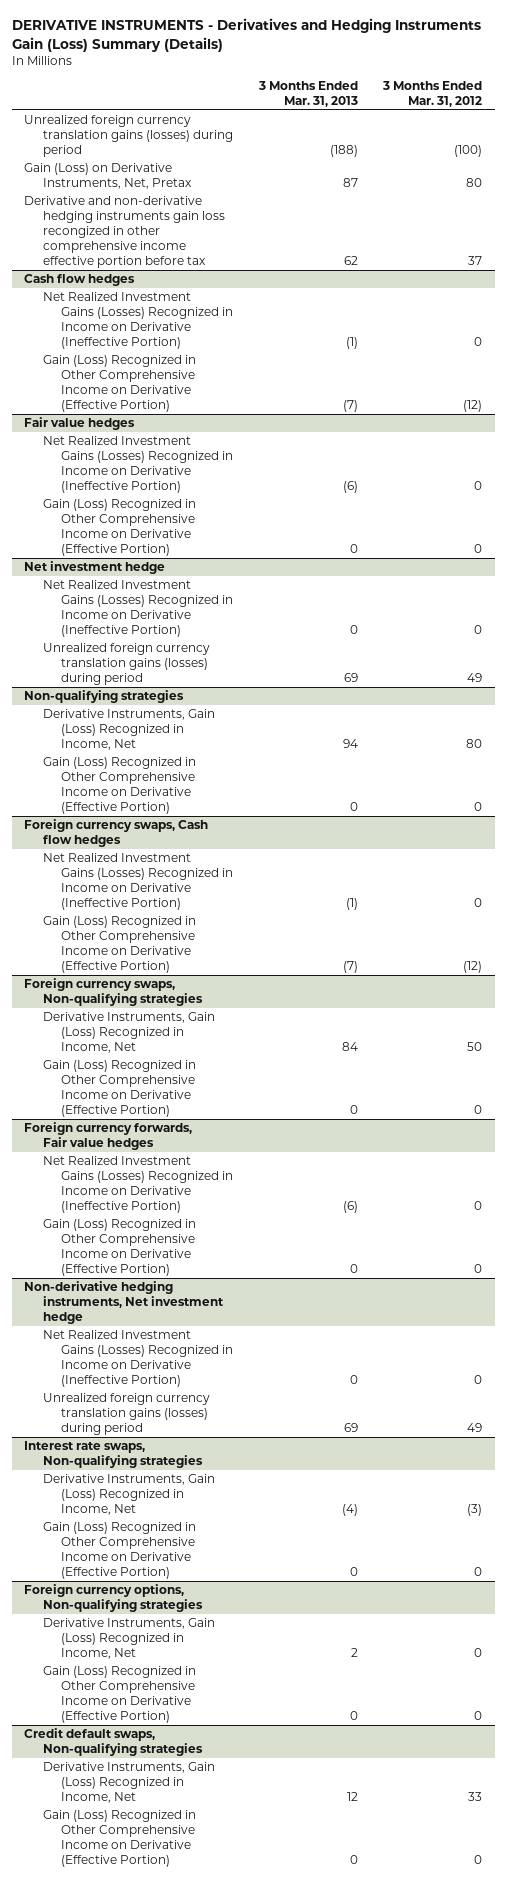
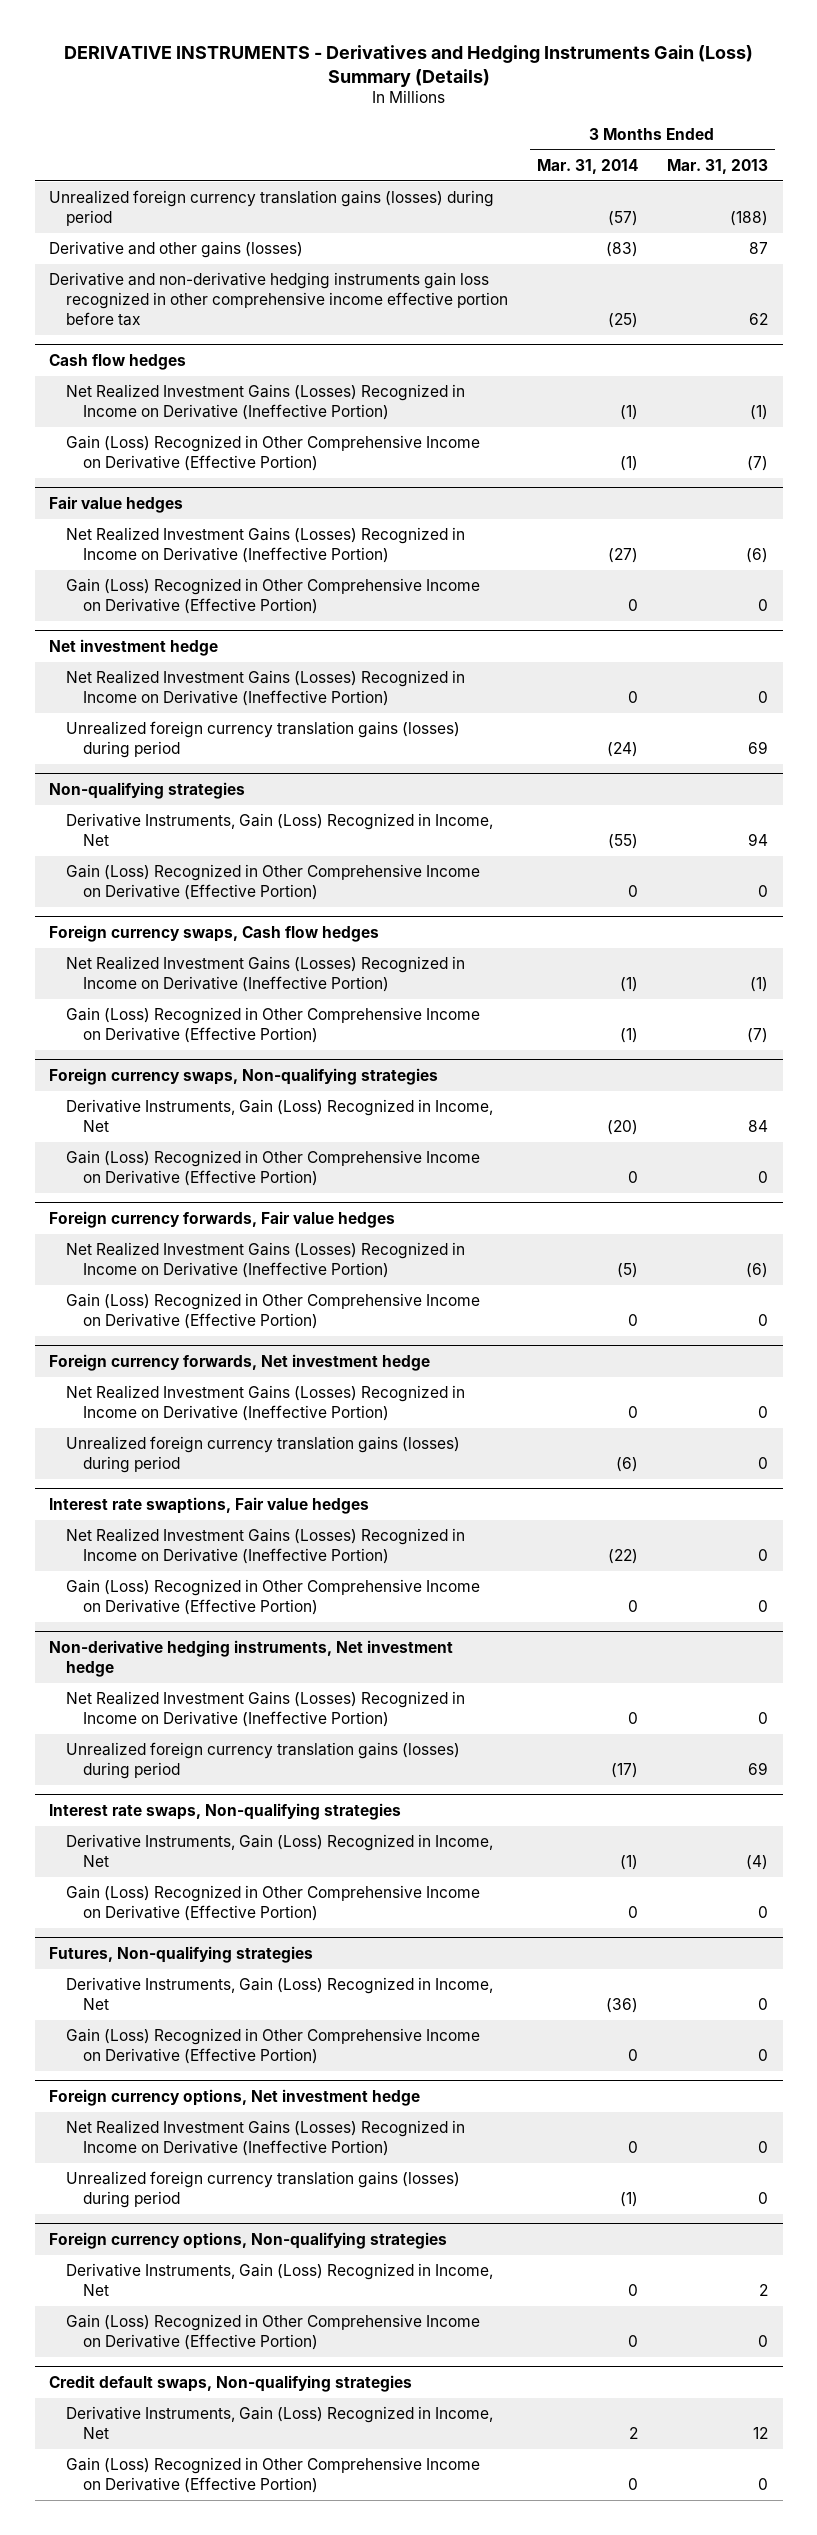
- | 3 Months Ended Mar. 31, 2013 | 3 Months Ended Mar. 31, 2012
+ | 3 Months Ended Mar. 31, 2014 | 3 Months Ended Mar. 31, 2013
- Gain (Loss) on Derivative Instruments, Net, Pretax | 87 | 80
- Derivative and non-derivative hedging instruments gain loss recongized in other comprehensive income effective portion before tax | 62 | 37
+ Derivative and other gains (losses) | (83) | 87
+ Derivative and non-derivative hedging instruments gain loss recognized in other comprehensive income effective portion before tax | (25) | 62
+ Foreign currency forwards, Net investment hedge
+ Net Realized Investment Gains (Losses) Recognized in Income on Derivative (Ineffective Portion) | 0 | 0
+ Unrealized foreign currency translation gains (losses) during period | (6) | 0
+ Interest rate swaptions, Fair value hedges
+ Net Realized Investment Gains (Losses) Recognized in Income on Derivative (Ineffective Portion) | (22) | 0
+ Gain (Loss) Recognized in Other Comprehensive Income on Derivative (Effective Portion) | 0 | 0
+ Futures, Non-qualifying strategies
+ Derivative Instruments, Gain (Loss) Recognized in Income, Net | (36) | 0
+ Gain (Loss) Recognized in Other Comprehensive Income on Derivative (Effective Portion) | 0 | 0
+ Foreign currency options, Net investment hedge
+ Net Realized Investment Gains (Losses) Recognized in Income on Derivative (Ineffective Portion) | 0 | 0
+ Unrealized foreign currency translation gains (losses) during period | (1) | 0

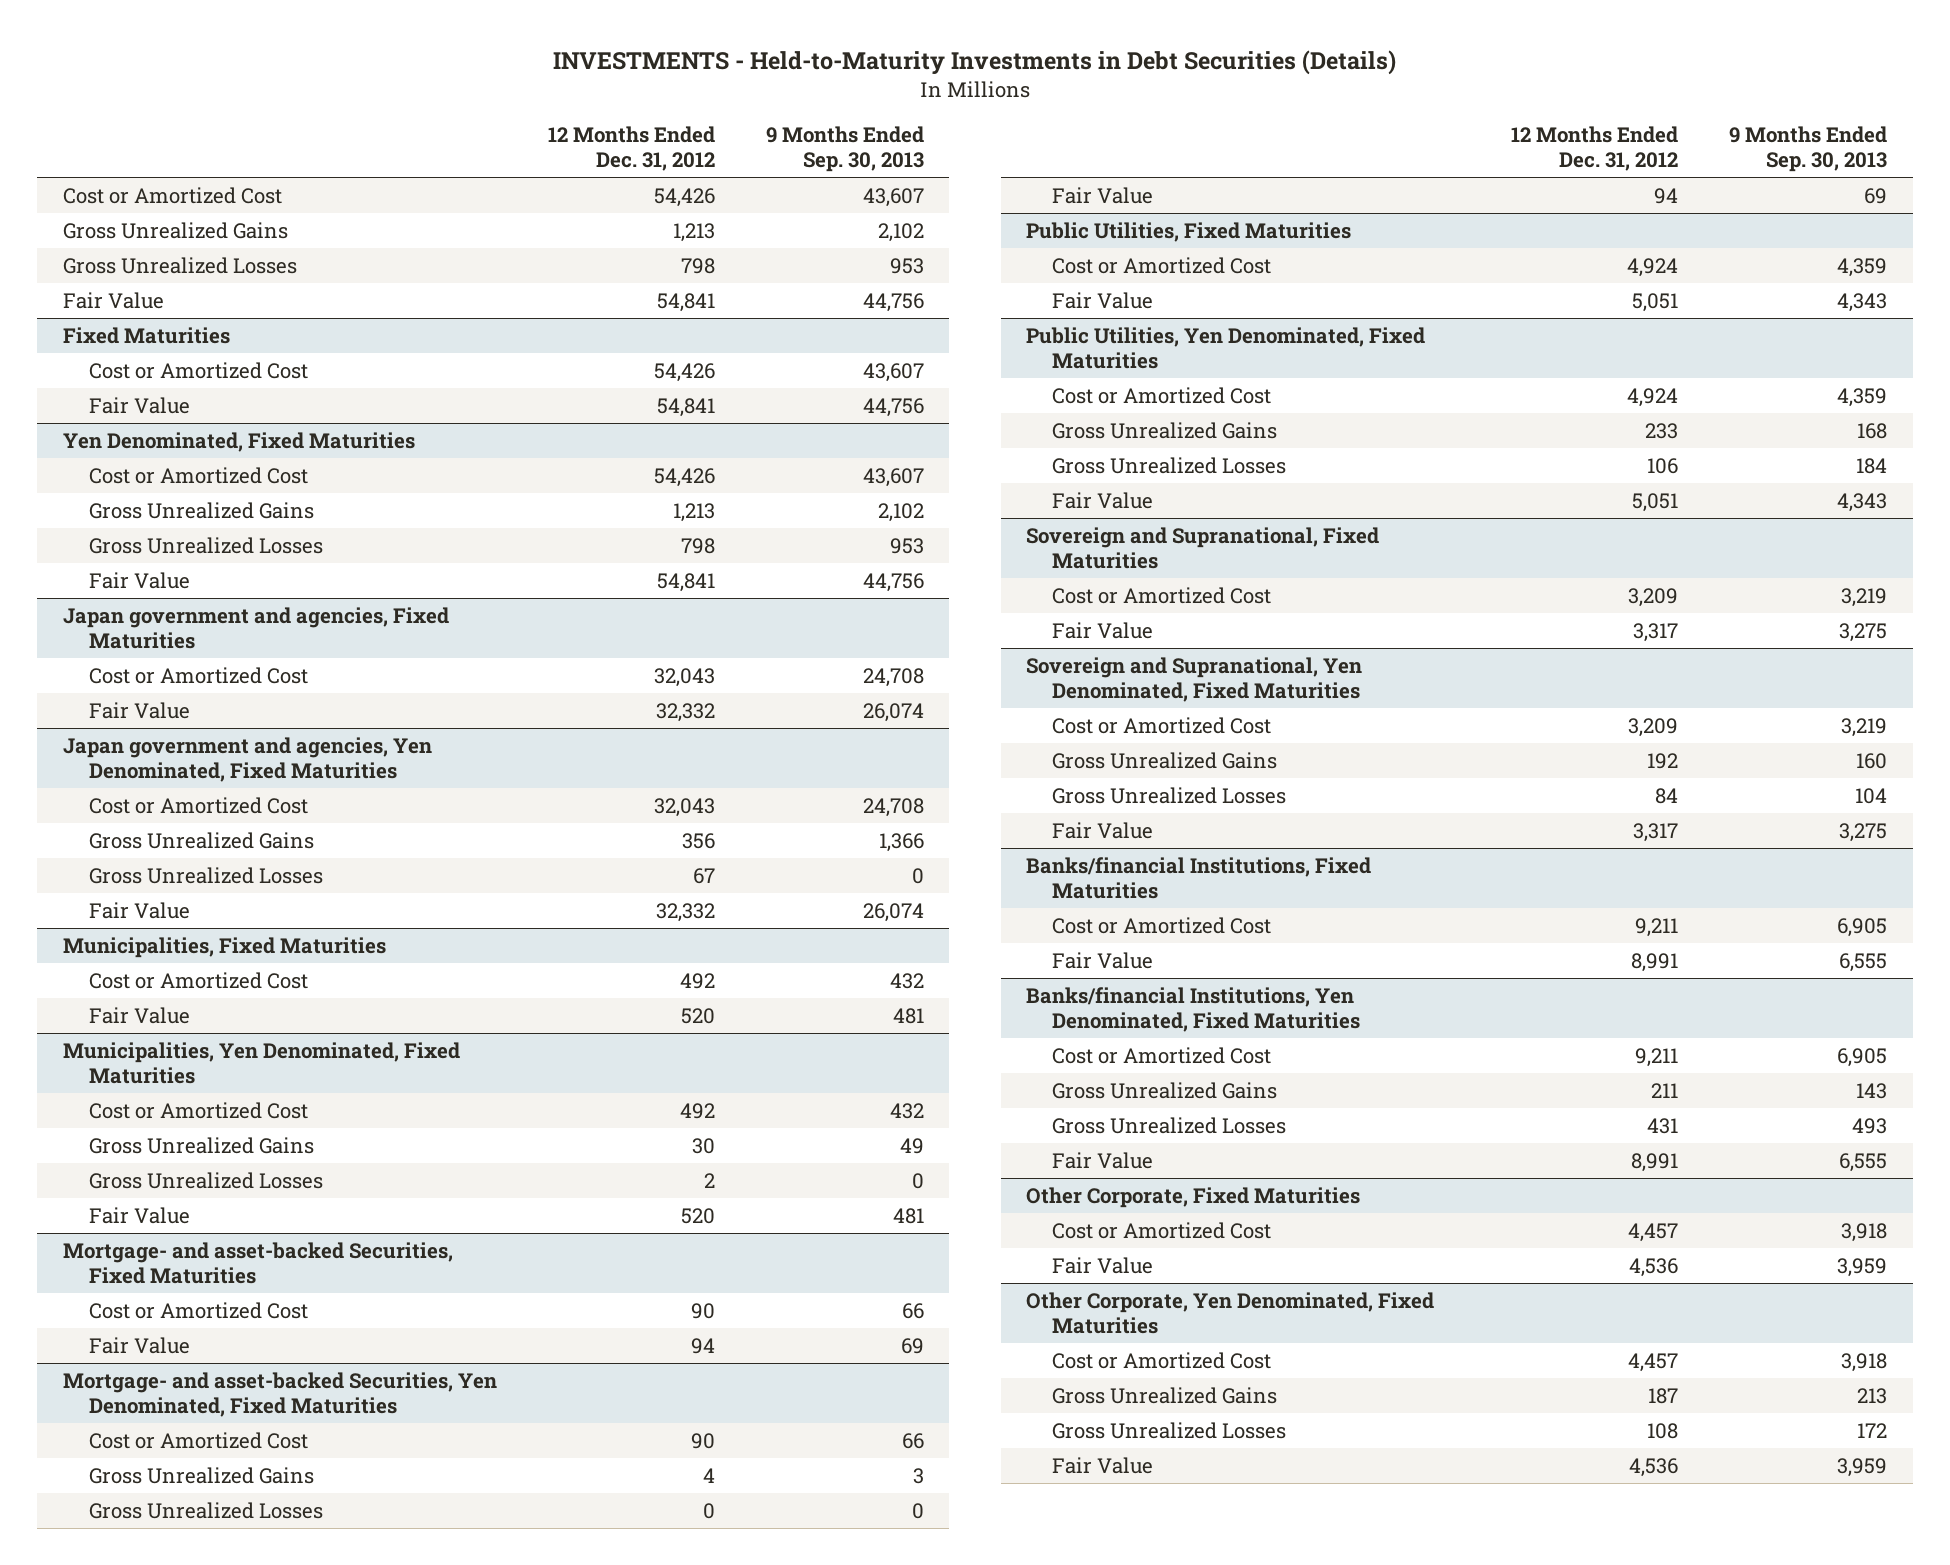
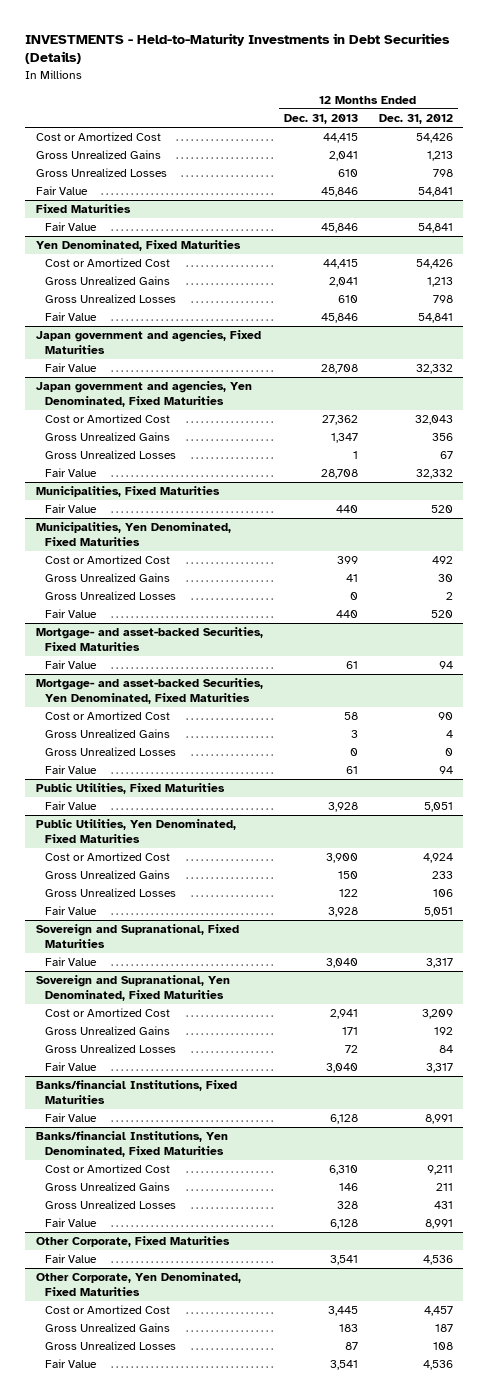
- | 12 Months Ended Dec. 31, 2012 | 9 Months Ended Sep. 30, 2013
+ | 12 Months Ended Dec. 31, 2013 | 12 Months Ended Dec. 31, 2012
@ Fixed Maturities
- Cost or Amortized Cost | 54,426 | 43,607
@ Japan government and agencies, Fixed Maturities
- Cost or Amortized Cost | 32,043 | 24,708
@ Municipalities, Fixed Maturities
- Cost or Amortized Cost | 492 | 432
@ Mortgage- and asset-backed Securities, Fixed Maturities
- Cost or Amortized Cost | 90 | 66
@ Public Utilities, Fixed Maturities
- Cost or Amortized Cost | 4,924 | 4,359
@ Sovereign and Supranational, Fixed Maturities
- Cost or Amortized Cost | 3,209 | 3,219
@ Banks/financial Institutions, Fixed Maturities
- Cost or Amortized Cost | 9,211 | 6,905
@ Other Corporate, Fixed Maturities
- Cost or Amortized Cost | 4,457 | 3,918

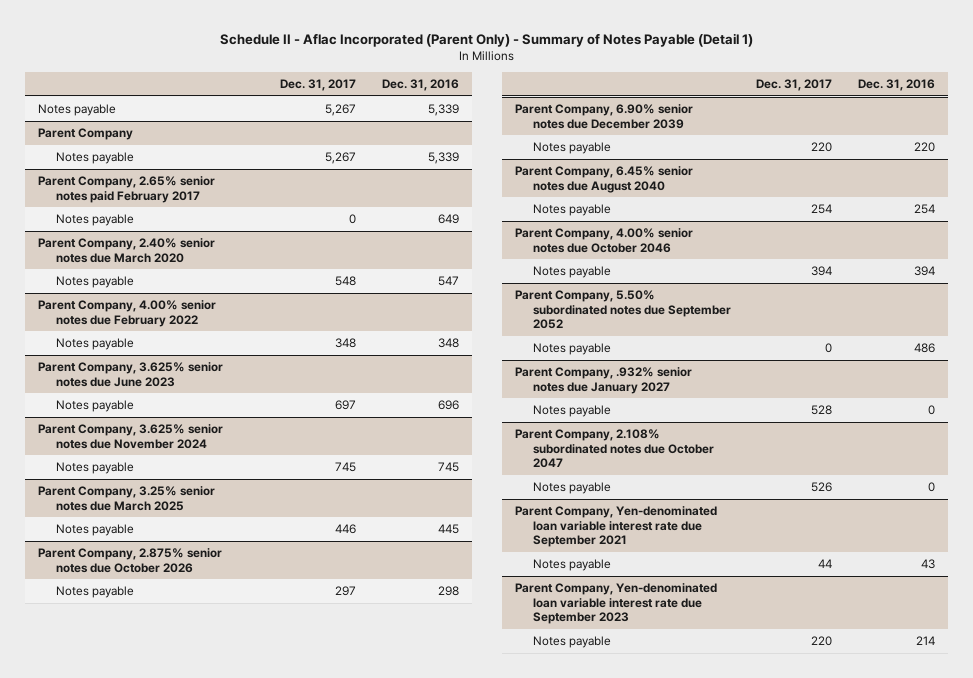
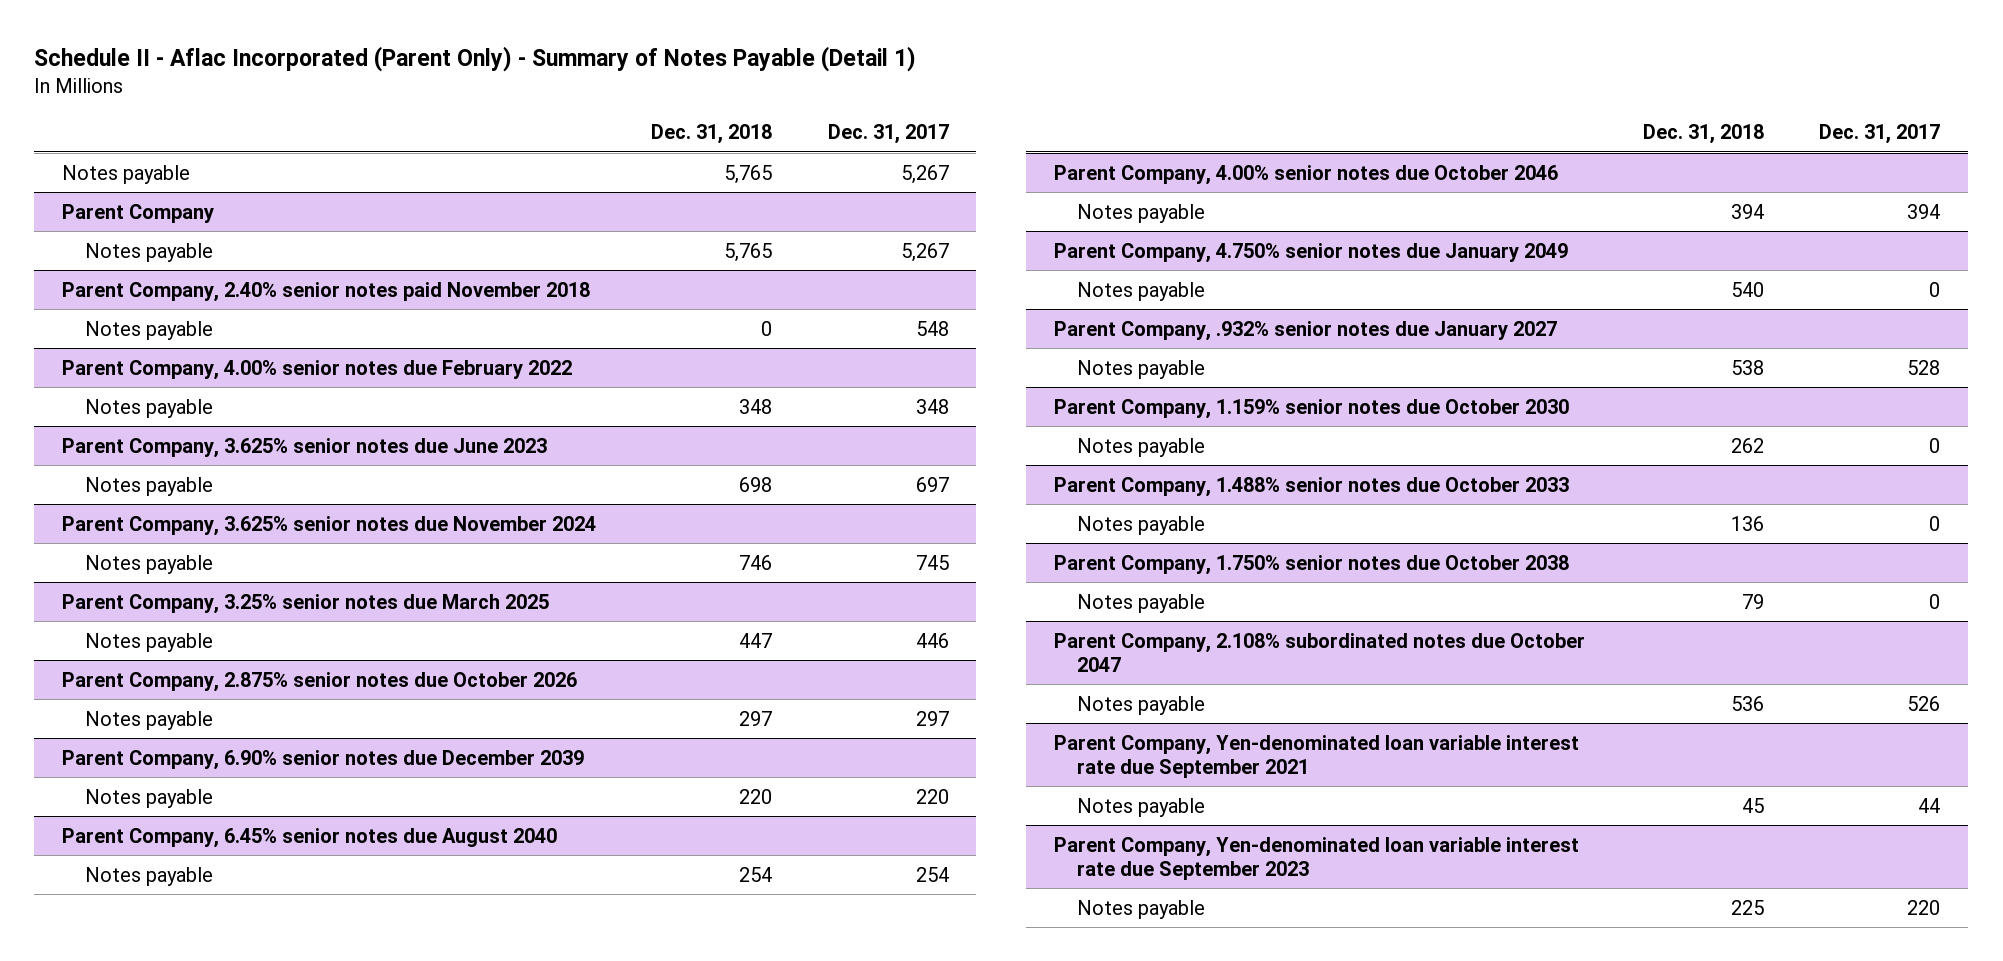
- | Dec. 31, 2017 | Dec. 31, 2016
+ | Dec. 31, 2018 | Dec. 31, 2017
- Parent Company, 2.65% senior notes paid February 2017
- Notes payable | 0 | 649
- Parent Company, 2.40% senior notes due March 2020
+ Parent Company, 2.40% senior notes paid November 2018
- Parent Company, 5.50% subordinated notes due September 2052
+ Parent Company, 4.750% senior notes due January 2049
+ Parent Company, 1.159% senior notes due October 2030
+ Notes payable | 262 | 0
+ Parent Company, 1.488% senior notes due October 2033
+ Notes payable | 136 | 0
+ Parent Company, 1.750% senior notes due October 2038
+ Notes payable | 79 | 0

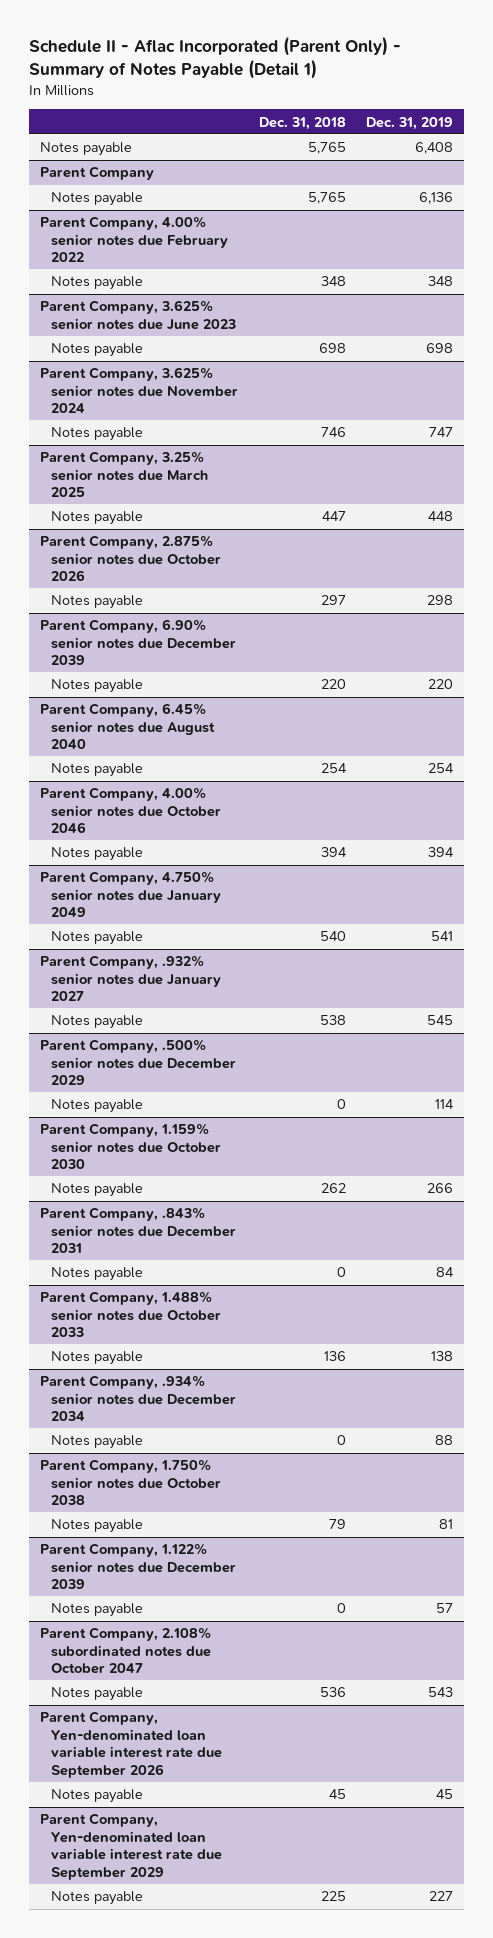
- | Dec. 31, 2018 | Dec. 31, 2017
+ | Dec. 31, 2018 | Dec. 31, 2019
- Parent Company, 2.40% senior notes paid November 2018
- Notes payable | 0 | 548
+ Parent Company, .500% senior notes due December 2029
+ Notes payable | 0 | 114
+ Parent Company, .843% senior notes due December 2031
+ Notes payable | 0 | 84
+ Parent Company, .934% senior notes due December 2034
+ Notes payable | 0 | 88
+ Parent Company, 1.122% senior notes due December 2039
+ Notes payable | 0 | 57
- Parent Company, Yen-denominated loan variable interest rate due September 2021
+ Parent Company, Yen-denominated loan variable interest rate due September 2026
- Parent Company, Yen-denominated loan variable interest rate due September 2023
+ Parent Company, Yen-denominated loan variable interest rate due September 2029

